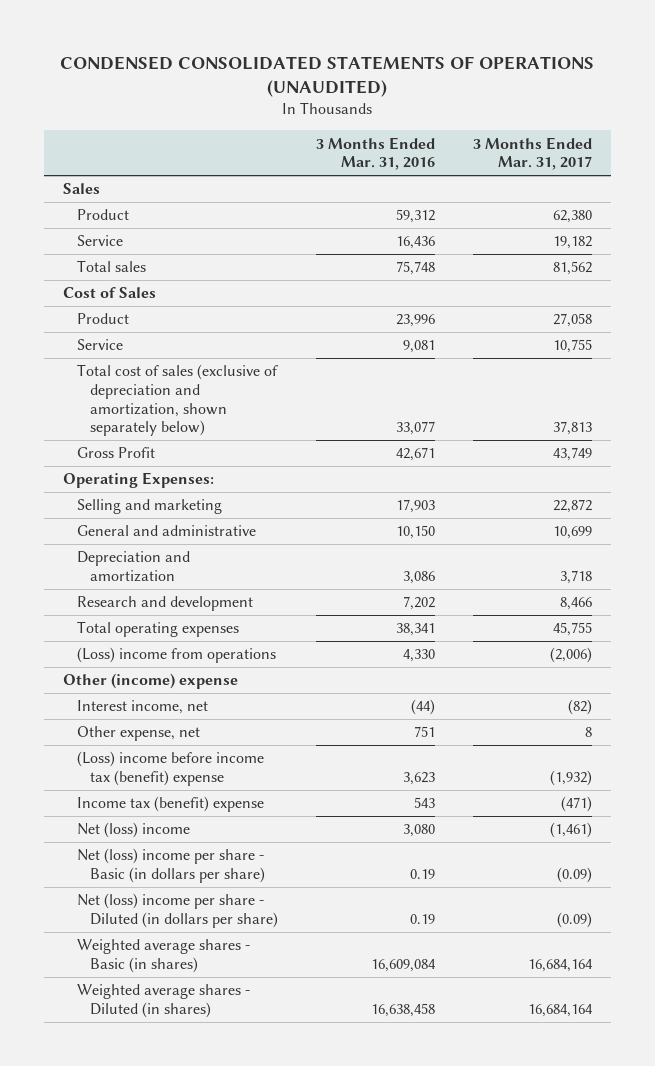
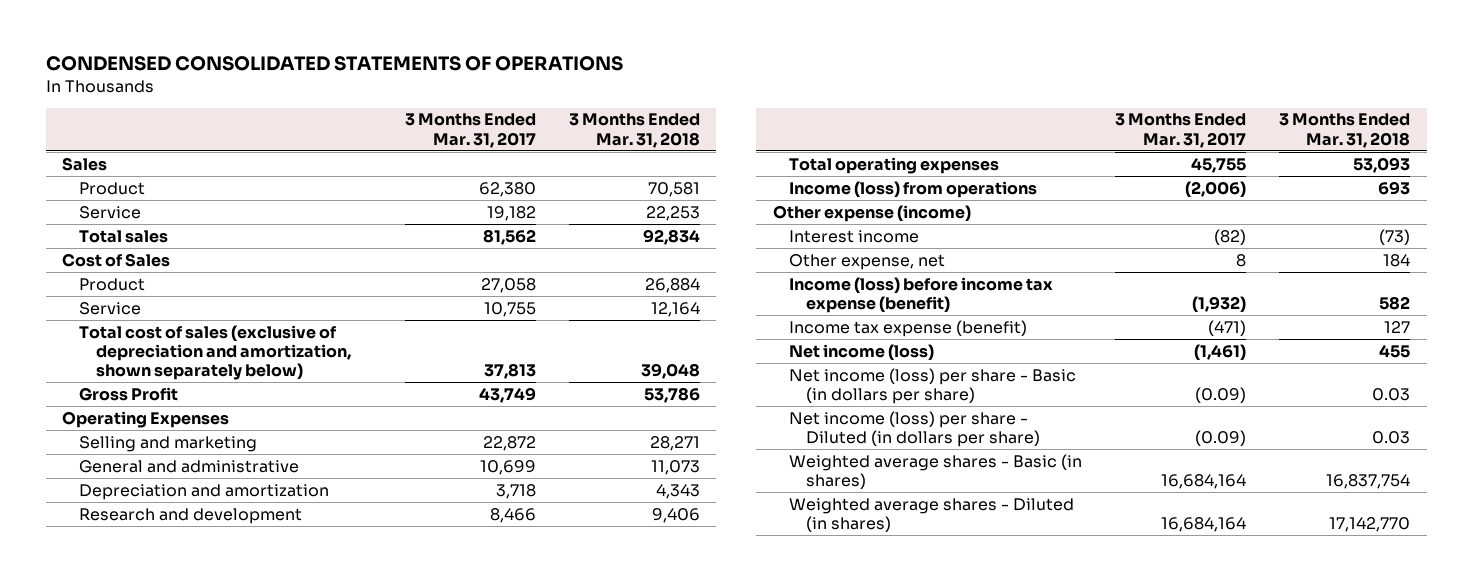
- CONDENSED CONSOLIDATED STATEMENTS OF OPERATIONS (UNAUDITED)
+ CONDENSED CONSOLIDATED STATEMENTS OF OPERATIONS
- | 3 Months Ended Mar. 31, 2016 | 3 Months Ended Mar. 31, 2017
+ | 3 Months Ended Mar. 31, 2017 | 3 Months Ended Mar. 31, 2018
- Operating Expenses:
+ Operating Expenses
- (Loss) income from operations | 4,330 | (2,006)
- Other (income) expense
- Interest income, net | (44) | (82)
+ Income (loss) from operations | (2,006) | 693
+ Other expense (income)
+ Interest income | (82) | (73)
- (Loss) income before income tax (benefit) expense | 3,623 | (1,932)
- Income tax (benefit) expense | 543 | (471)
- Net (loss) income | 3,080 | (1,461)
- Net (loss) income per share - Basic (in dollars per share) | 0.19 | (0.09)
- Net (loss) income per share - Diluted (in dollars per share) | 0.19 | (0.09)
+ Income (loss) before income tax expense (benefit) | (1,932) | 582
+ Income tax expense (benefit) | (471) | 127
+ Net income (loss) | (1,461) | 455
+ Net income (loss) per share - Basic (in dollars per share) | (0.09) | 0.03
+ Net income (loss) per share - Diluted (in dollars per share) | (0.09) | 0.03

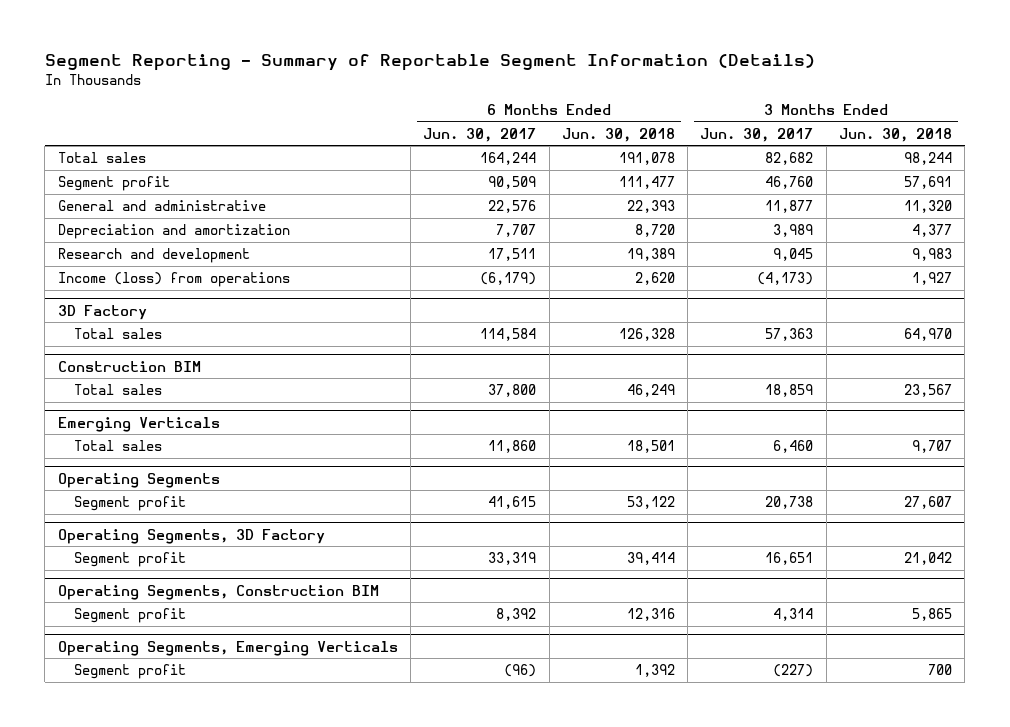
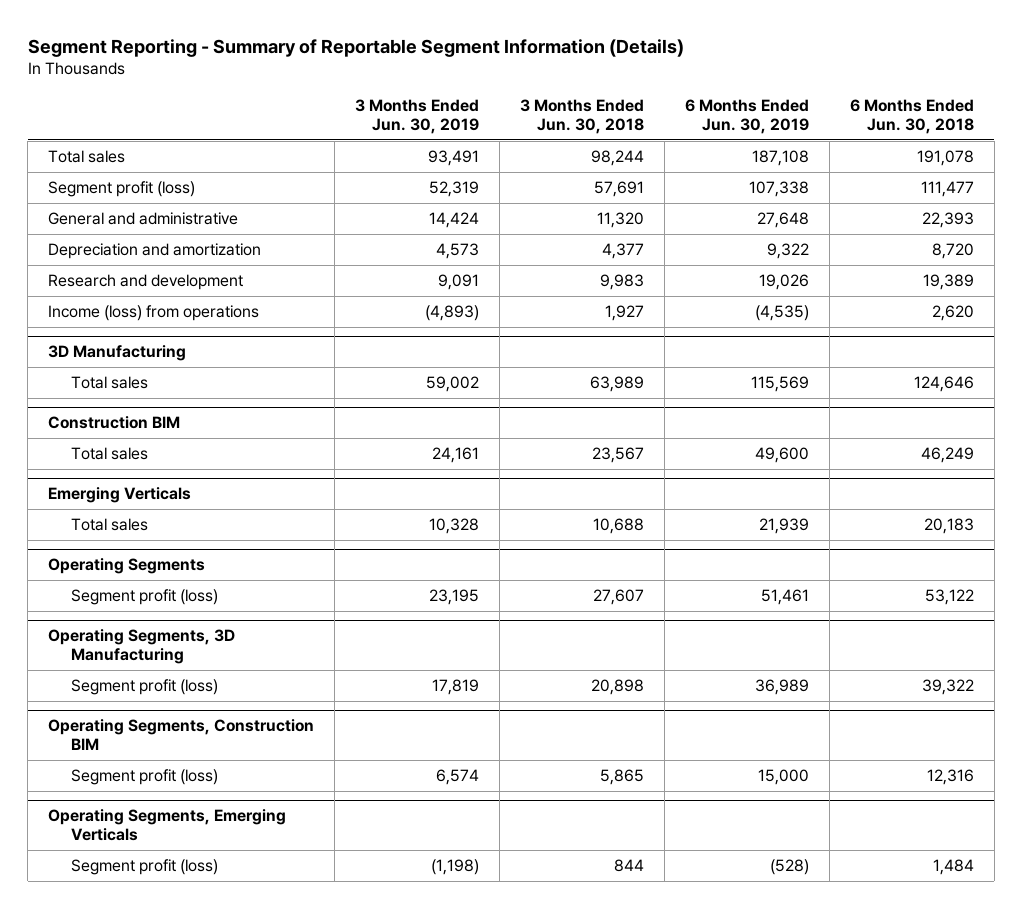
- | 6 Months Ended Jun. 30, 2017 | 6 Months Ended Jun. 30, 2018 | 3 Months Ended Jun. 30, 2017 | 3 Months Ended Jun. 30, 2018
+ | 3 Months Ended Jun. 30, 2019 | 3 Months Ended Jun. 30, 2018 | 6 Months Ended Jun. 30, 2019 | 6 Months Ended Jun. 30, 2018
- Segment profit | 90,509 | 111,477 | 46,760 | 57,691
+ Segment profit (loss) | 52,319 | 57,691 | 107,338 | 111,477
- 3D Factory
- Total sales | 114,584 | 126,328 | 57,363 | 64,970
+ 3D Manufacturing
+ Total sales | 59,002 | 63,989 | 115,569 | 124,646
@ Emerging Verticals
- Total sales | 11,860 | 18,501 | 6,460 | 9,707
+ Total sales | 10,328 | 10,688 | 21,939 | 20,183
@ Operating Segments
- Segment profit | 41,615 | 53,122 | 20,738 | 27,607
- Operating Segments, 3D Factory
- Segment profit | 33,319 | 39,414 | 16,651 | 21,042
@ Operating Segments
+ Segment profit (loss) | 23,195 | 27,607 | 51,461 | 53,122
+ Operating Segments, 3D Manufacturing
+ Segment profit (loss) | 17,819 | 20,898 | 36,989 | 39,322
@ Operating Segments, Construction BIM
- Segment profit | 8,392 | 12,316 | 4,314 | 5,865
+ Segment profit (loss) | 6,574 | 5,865 | 15,000 | 12,316
@ Operating Segments, Emerging Verticals
- Segment profit | (96) | 1,392 | (227) | 700
+ Segment profit (loss) | (1,198) | 844 | (528) | 1,484

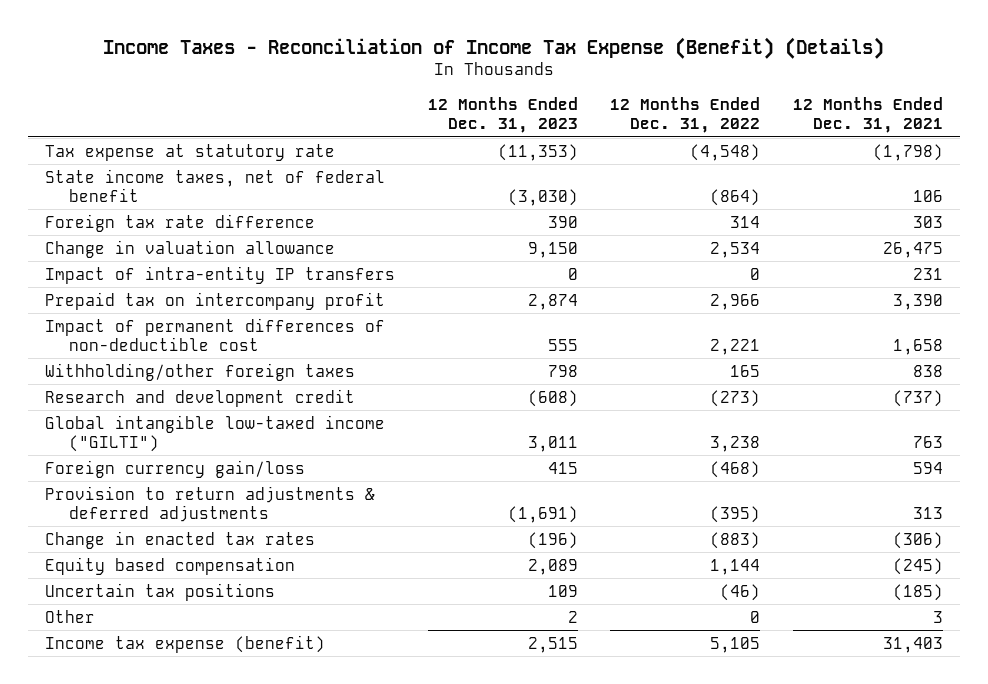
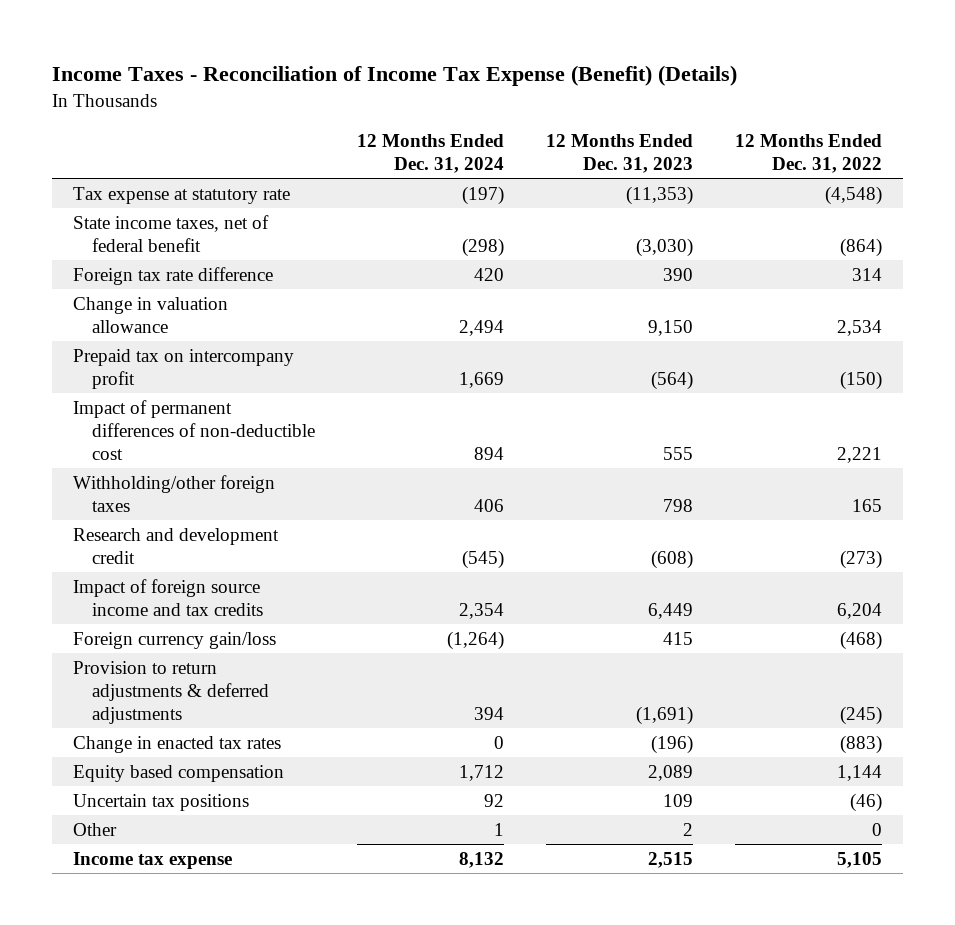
- | 12 Months Ended Dec. 31, 2023 | 12 Months Ended Dec. 31, 2022 | 12 Months Ended Dec. 31, 2021
+ | 12 Months Ended Dec. 31, 2024 | 12 Months Ended Dec. 31, 2023 | 12 Months Ended Dec. 31, 2022
- Impact of intra-entity IP transfers | 0 | 0 | 231
- Prepaid tax on intercompany profit | 2,874 | 2,966 | 3,390
+ Prepaid tax on intercompany profit | 1,669 | (564) | (150)
- Global intangible low-taxed income ("GILTI") | 3,011 | 3,238 | 763
+ Impact of foreign source income and tax credits | 2,354 | 6,449 | 6,204
- Provision to return adjustments & deferred adjustments | (1,691) | (395) | 313
+ Provision to return adjustments & deferred adjustments | 394 | (1,691) | (245)
- Income tax expense (benefit) | 2,515 | 5,105 | 31,403
+ Income tax expense | 8,132 | 2,515 | 5,105

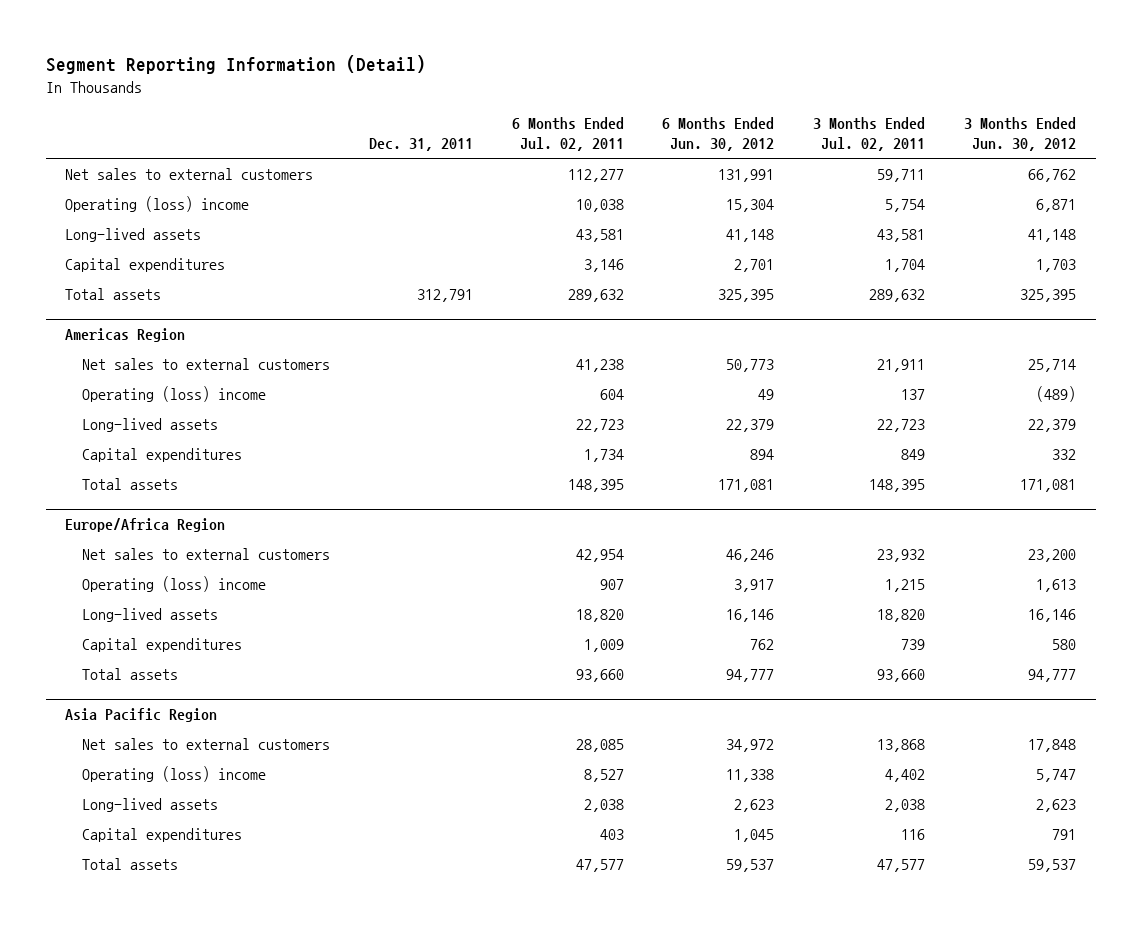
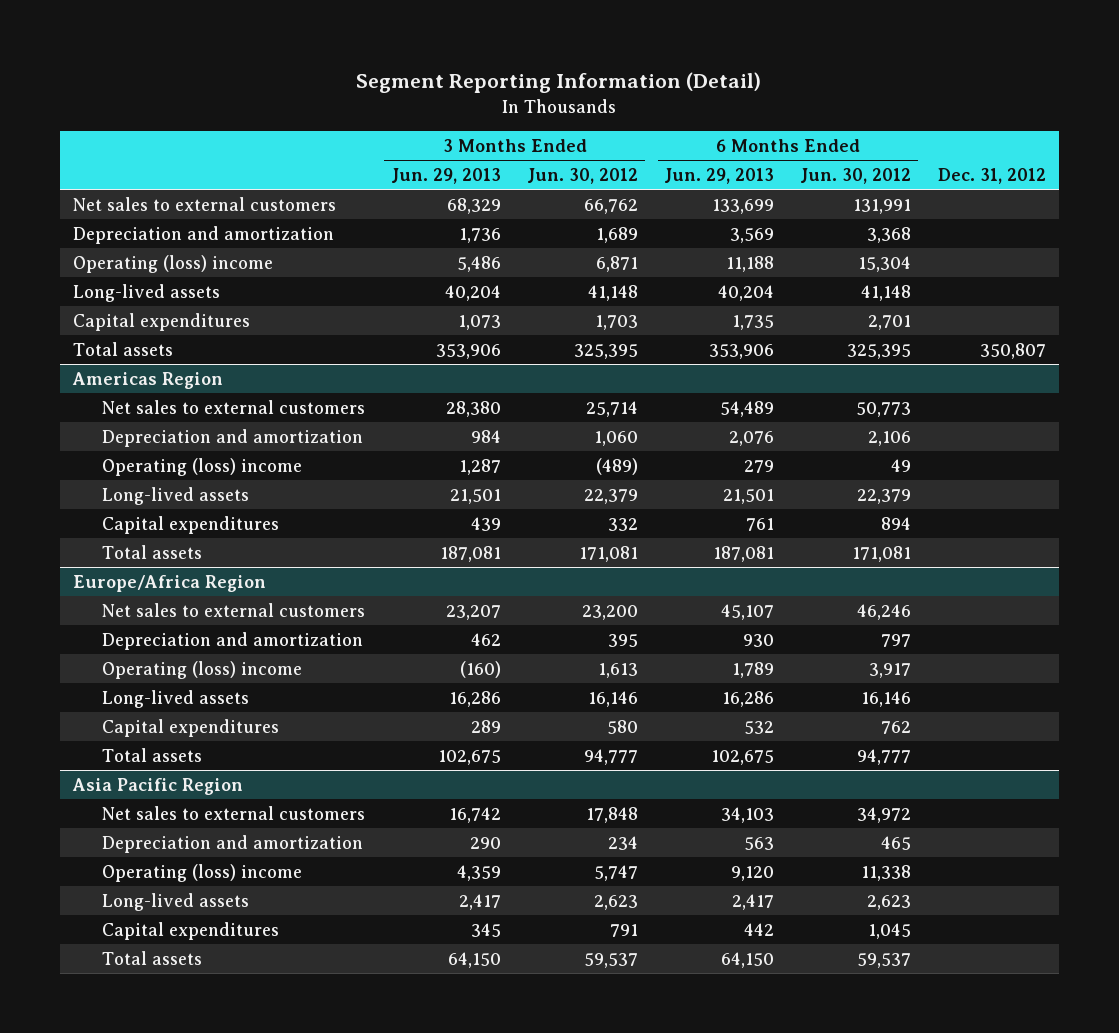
- | Dec. 31, 2011 | 6 Months Ended Jul. 02, 2011 | 6 Months Ended Jun. 30, 2012 | 3 Months Ended Jul. 02, 2011 | 3 Months Ended Jun. 30, 2012
+ | 3 Months Ended Jun. 29, 2013 | 3 Months Ended Jun. 30, 2012 | 6 Months Ended Jun. 29, 2013 | 6 Months Ended Jun. 30, 2012 | Dec. 31, 2012
+ Depreciation and amortization | 1,736 | 1,689 | 3,569 | 3,368 |
@ Americas Region
+ Depreciation and amortization | 984 | 1,060 | 2,076 | 2,106 |
@ Europe/Africa Region
+ Depreciation and amortization | 462 | 395 | 930 | 797 |
@ Asia Pacific Region
+ Depreciation and amortization | 290 | 234 | 563 | 465 |

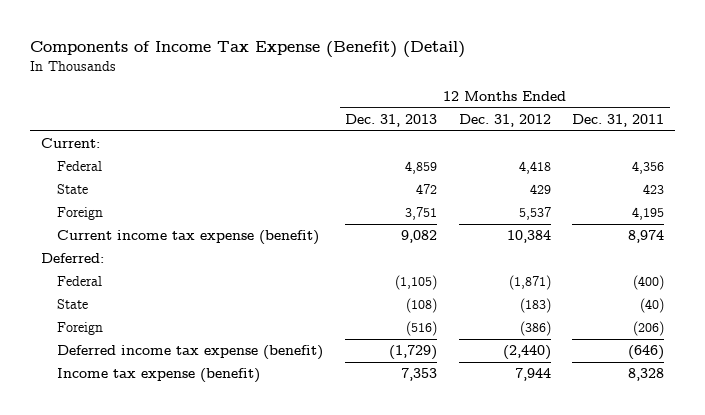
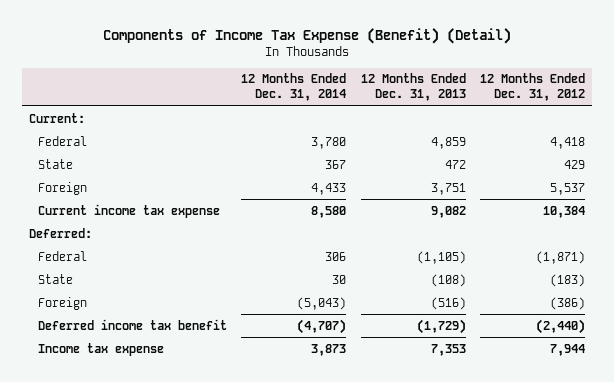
- | 12 Months Ended Dec. 31, 2013 | 12 Months Ended Dec. 31, 2012 | 12 Months Ended Dec. 31, 2011
+ | 12 Months Ended Dec. 31, 2014 | 12 Months Ended Dec. 31, 2013 | 12 Months Ended Dec. 31, 2012
- Current income tax expense (benefit) | 9,082 | 10,384 | 8,974
+ Current income tax expense | 8,580 | 9,082 | 10,384
- Deferred income tax expense (benefit) | (1,729) | (2,440) | (646)
- Income tax expense (benefit) | 7,353 | 7,944 | 8,328
+ Deferred income tax benefit | (4,707) | (1,729) | (2,440)
+ Income tax expense | 3,873 | 7,353 | 7,944

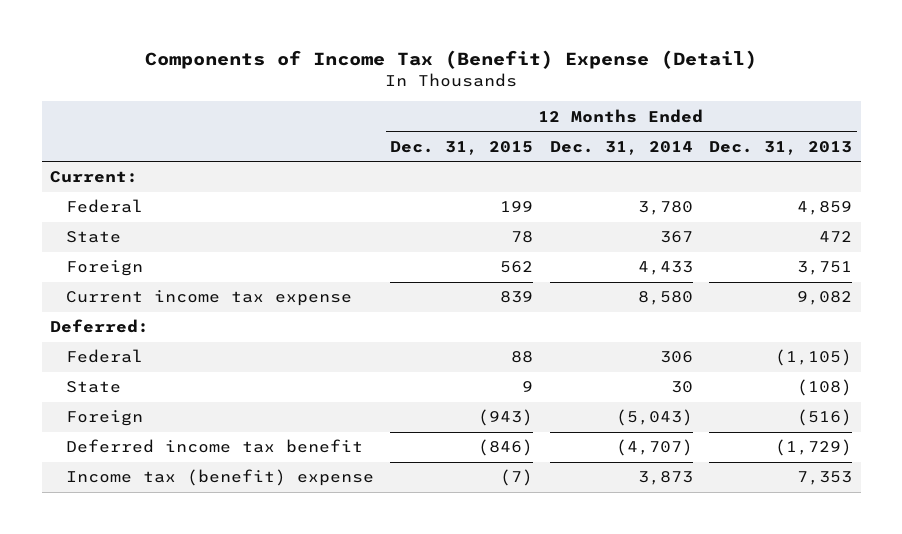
- Components of Income Tax Expense (Benefit) (Detail)
+ Components of Income Tax (Benefit) Expense (Detail)
- | 12 Months Ended Dec. 31, 2014 | 12 Months Ended Dec. 31, 2013 | 12 Months Ended Dec. 31, 2012
+ | 12 Months Ended Dec. 31, 2015 | 12 Months Ended Dec. 31, 2014 | 12 Months Ended Dec. 31, 2013
- Income tax expense | 3,873 | 7,353 | 7,944
+ Income tax (benefit) expense | (7) | 3,873 | 7,353

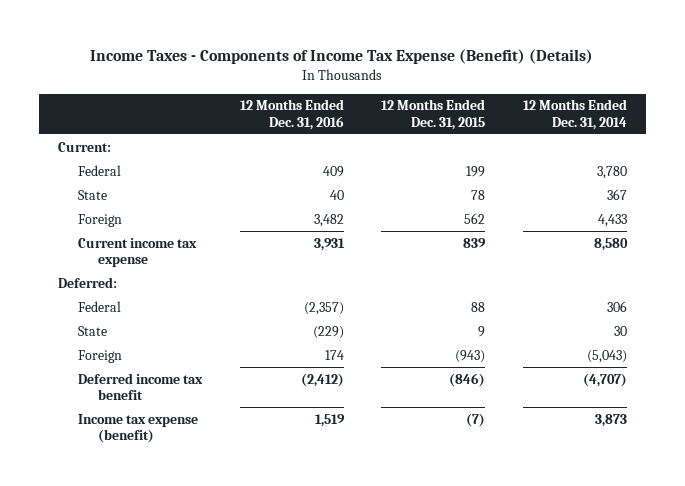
- Components of Income Tax (Benefit) Expense (Detail)
+ Income Taxes - Components of Income Tax Expense (Benefit) (Details)
- | 12 Months Ended Dec. 31, 2015 | 12 Months Ended Dec. 31, 2014 | 12 Months Ended Dec. 31, 2013
+ | 12 Months Ended Dec. 31, 2016 | 12 Months Ended Dec. 31, 2015 | 12 Months Ended Dec. 31, 2014
- Income tax (benefit) expense | (7) | 3,873 | 7,353
+ Income tax expense (benefit) | 1,519 | (7) | 3,873

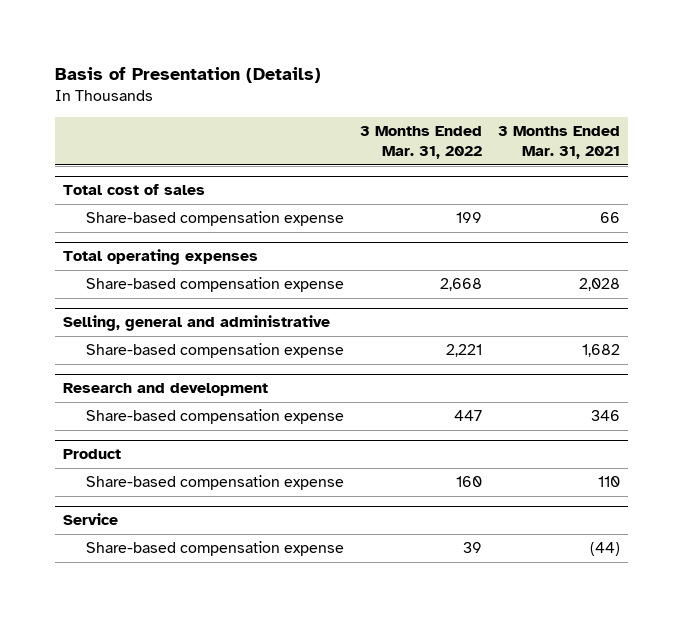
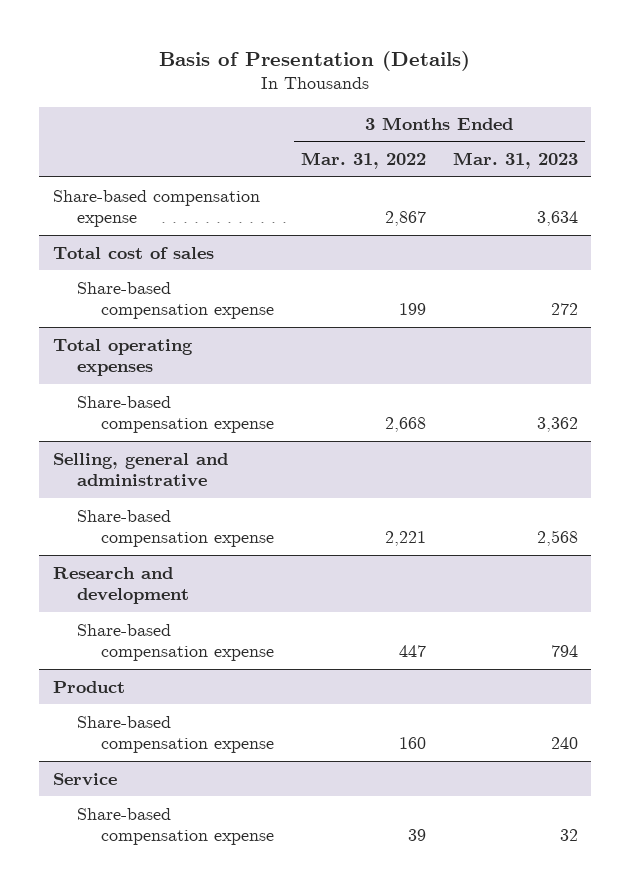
- | 3 Months Ended Mar. 31, 2022 | 3 Months Ended Mar. 31, 2021
+ | 3 Months Ended Mar. 31, 2022 | 3 Months Ended Mar. 31, 2023
+ Share-based compensation expense | 2,867 | 3,634

